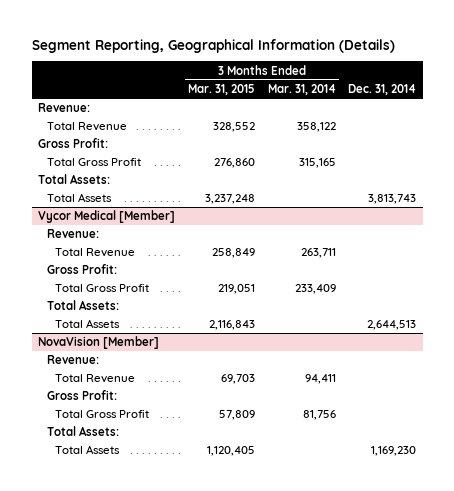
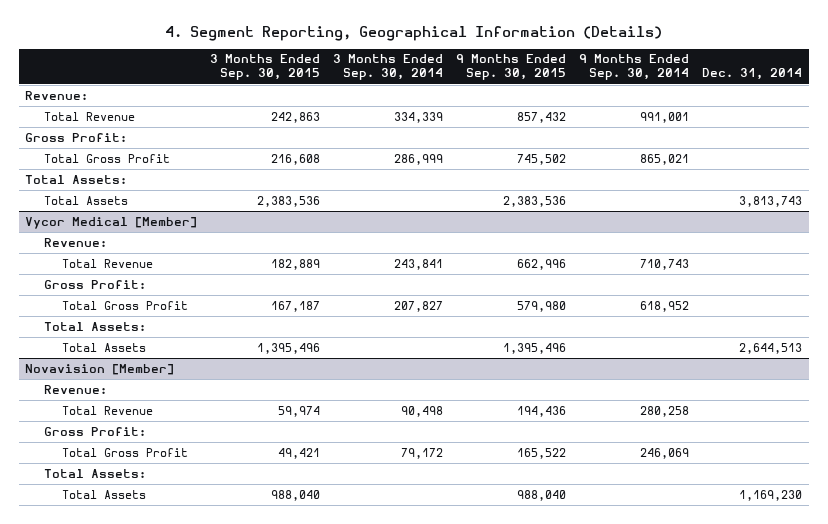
- Segment Reporting, Geographical Information (Details)
+ 4. Segment Reporting, Geographical Information (Details)
- | 3 Months Ended Mar. 31, 2015 | 3 Months Ended Mar. 31, 2014 | Dec. 31, 2014
+ | 3 Months Ended Sep. 30, 2015 | 3 Months Ended Sep. 30, 2014 | 9 Months Ended Sep. 30, 2015 | 9 Months Ended Sep. 30, 2014 | Dec. 31, 2014
- NovaVision [Member]
+ Novavision [Member]

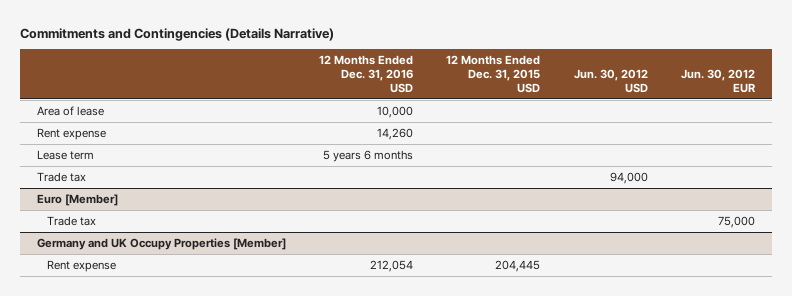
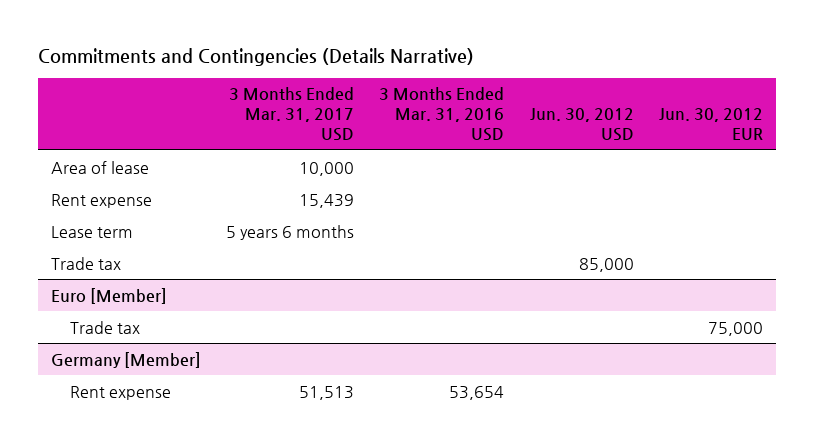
- | 12 Months Ended Dec. 31, 2016 USD | 12 Months Ended Dec. 31, 2015 USD | Jun. 30, 2012 USD | Jun. 30, 2012 EUR
+ | 3 Months Ended Mar. 31, 2017 USD | 3 Months Ended Mar. 31, 2016 USD | Jun. 30, 2012 USD | Jun. 30, 2012 EUR
- Trade tax | | | 94,000 |
+ Trade tax | | | 85,000 |
- Germany and UK Occupy Properties [Member]
- Rent expense | 212,054 | 204,445 | |
+ Germany [Member]
+ Rent expense | 51,513 | 53,654 | |

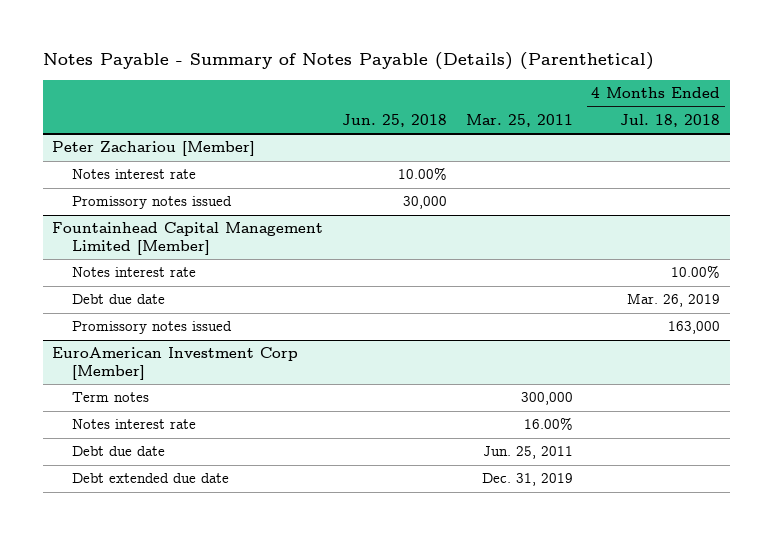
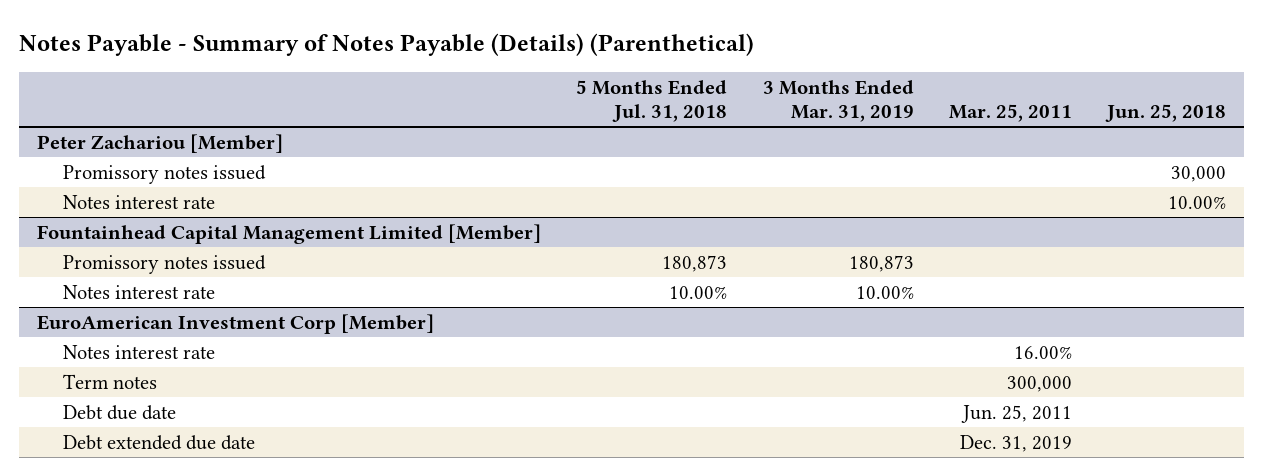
- | Jun. 25, 2018 | Mar. 25, 2011 | 4 Months Ended Jul. 18, 2018
+ | 5 Months Ended Jul. 31, 2018 | 3 Months Ended Mar. 31, 2019 | Mar. 25, 2011 | Jun. 25, 2018
@ Peter Zachariou [Member]
moved down: Notes interest rate | | | | 10.00%
@ Fountainhead Capital Management Limited [Member]
- Debt due date | | | Mar. 26, 2019
moved down: Notes interest rate | 10.00% | 10.00% | |
@ EuroAmerican Investment Corp [Member]
moved down: Term notes | | | 300,000 |

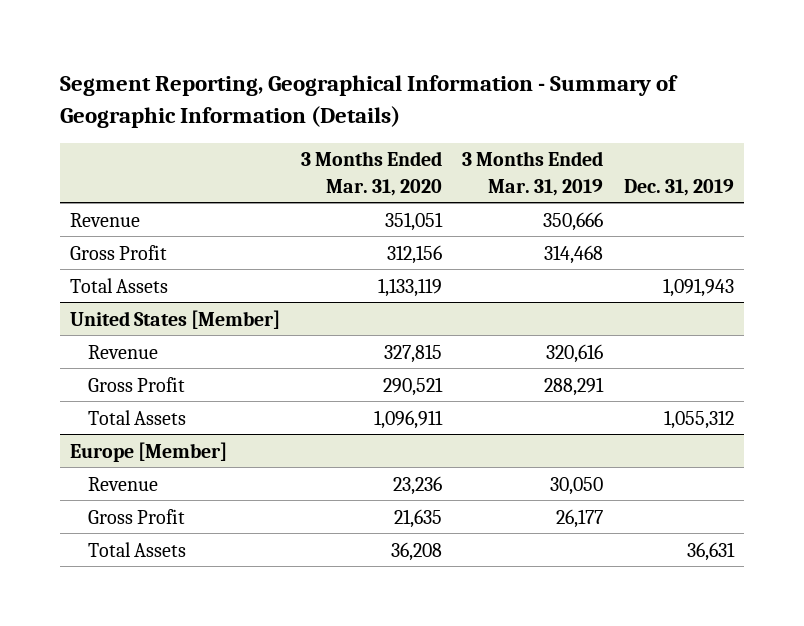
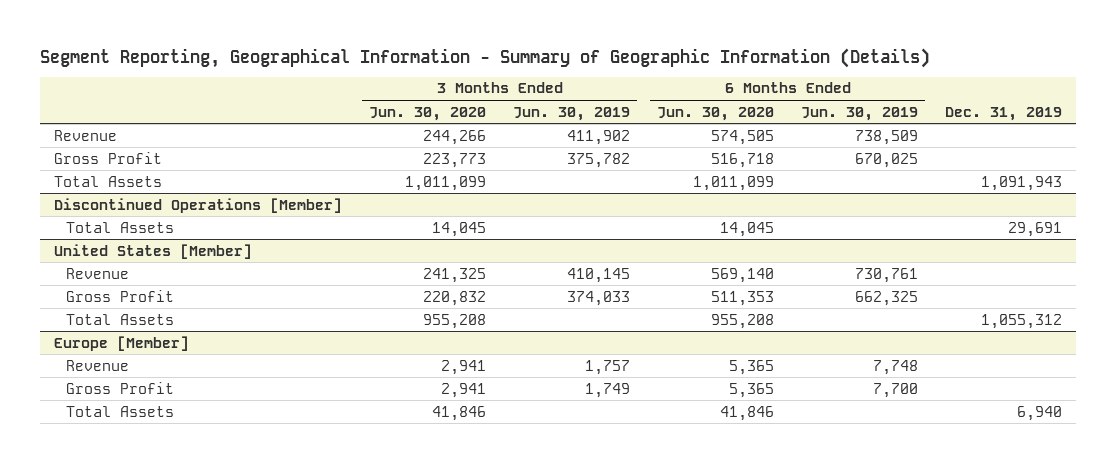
- | 3 Months Ended Mar. 31, 2020 | 3 Months Ended Mar. 31, 2019 | Dec. 31, 2019
+ | 3 Months Ended Jun. 30, 2020 | 3 Months Ended Jun. 30, 2019 | 6 Months Ended Jun. 30, 2020 | 6 Months Ended Jun. 30, 2019 | Dec. 31, 2019
+ Discontinued Operations [Member]
+ Total Assets | 14,045 | | 14,045 | | 29,691
@ Europe [Member]
- Total Assets | 36,208 | | 36,631
+ Total Assets | 41,846 | | 41,846 | | 6,940

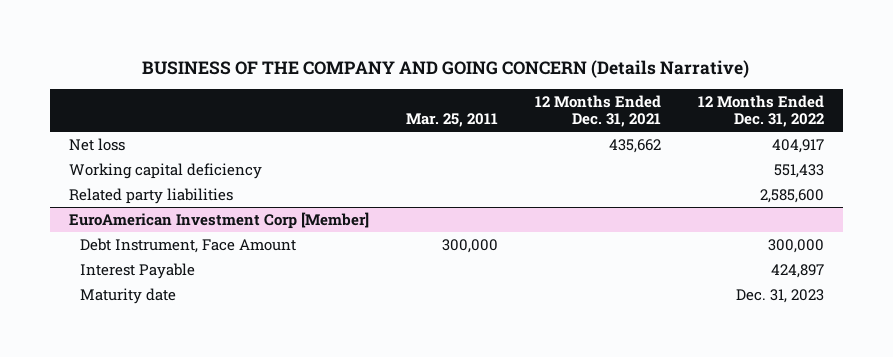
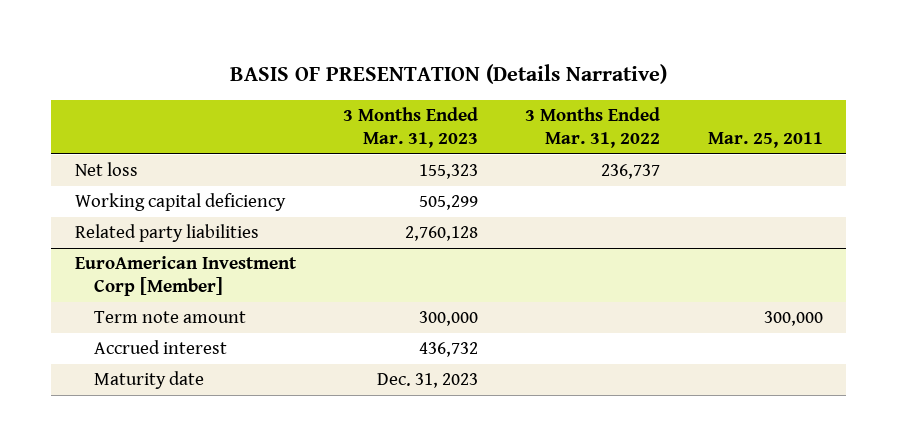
- BUSINESS OF THE COMPANY AND GOING CONCERN (Details Narrative)
+ BASIS OF PRESENTATION (Details Narrative)
- | Mar. 25, 2011 | 12 Months Ended Dec. 31, 2021 | 12 Months Ended Dec. 31, 2022
+ | 3 Months Ended Mar. 31, 2023 | 3 Months Ended Mar. 31, 2022 | Mar. 25, 2011
@ EuroAmerican Investment Corp [Member]
- Debt Instrument, Face Amount | 300,000 | | 300,000
- Interest Payable | | | 424,897
+ Term note amount | 300,000 | | 300,000
+ Accrued interest | 436,732 | |

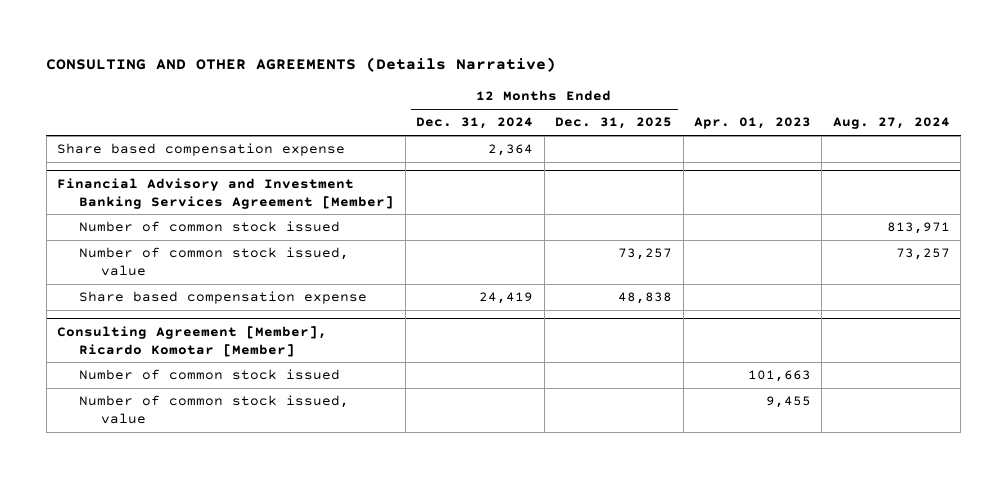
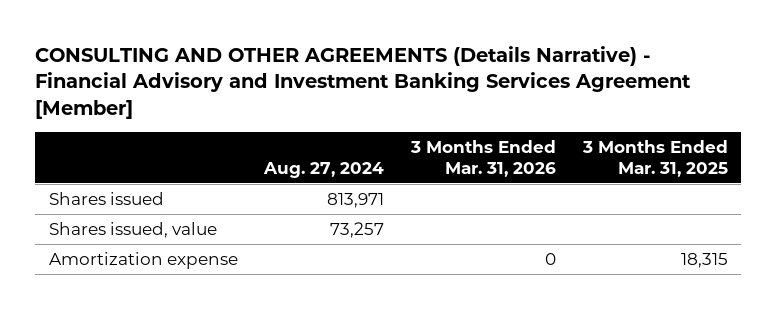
- CONSULTING AND OTHER AGREEMENTS (Details Narrative)
+ CONSULTING AND OTHER AGREEMENTS (Details Narrative) - Financial Advisory and Investment Banking Services Agreement [Member]
- | 12 Months Ended Dec. 31, 2024 | 12 Months Ended Dec. 31, 2025 | Apr. 01, 2023 | Aug. 27, 2024
+ | Aug. 27, 2024 | 3 Months Ended Mar. 31, 2026 | 3 Months Ended Mar. 31, 2025
- Share based compensation expense | 2,364 | | |
- Financial Advisory and Investment Banking Services Agreement [Member]
- Number of common stock issued | | | | 813,971
- Number of common stock issued, value | | 73,257 | | 73,257
- Share based compensation expense | 24,419 | 48,838 | |
- Consulting Agreement [Member], Ricardo Komotar [Member]
- Number of common stock issued | | | 101,663 |
- Number of common stock issued, value | | | 9,455 |
+ Shares issued | 813,971 | |
+ Shares issued, value | 73,257 | |
+ Amortization expense | | 0 | 18,315

